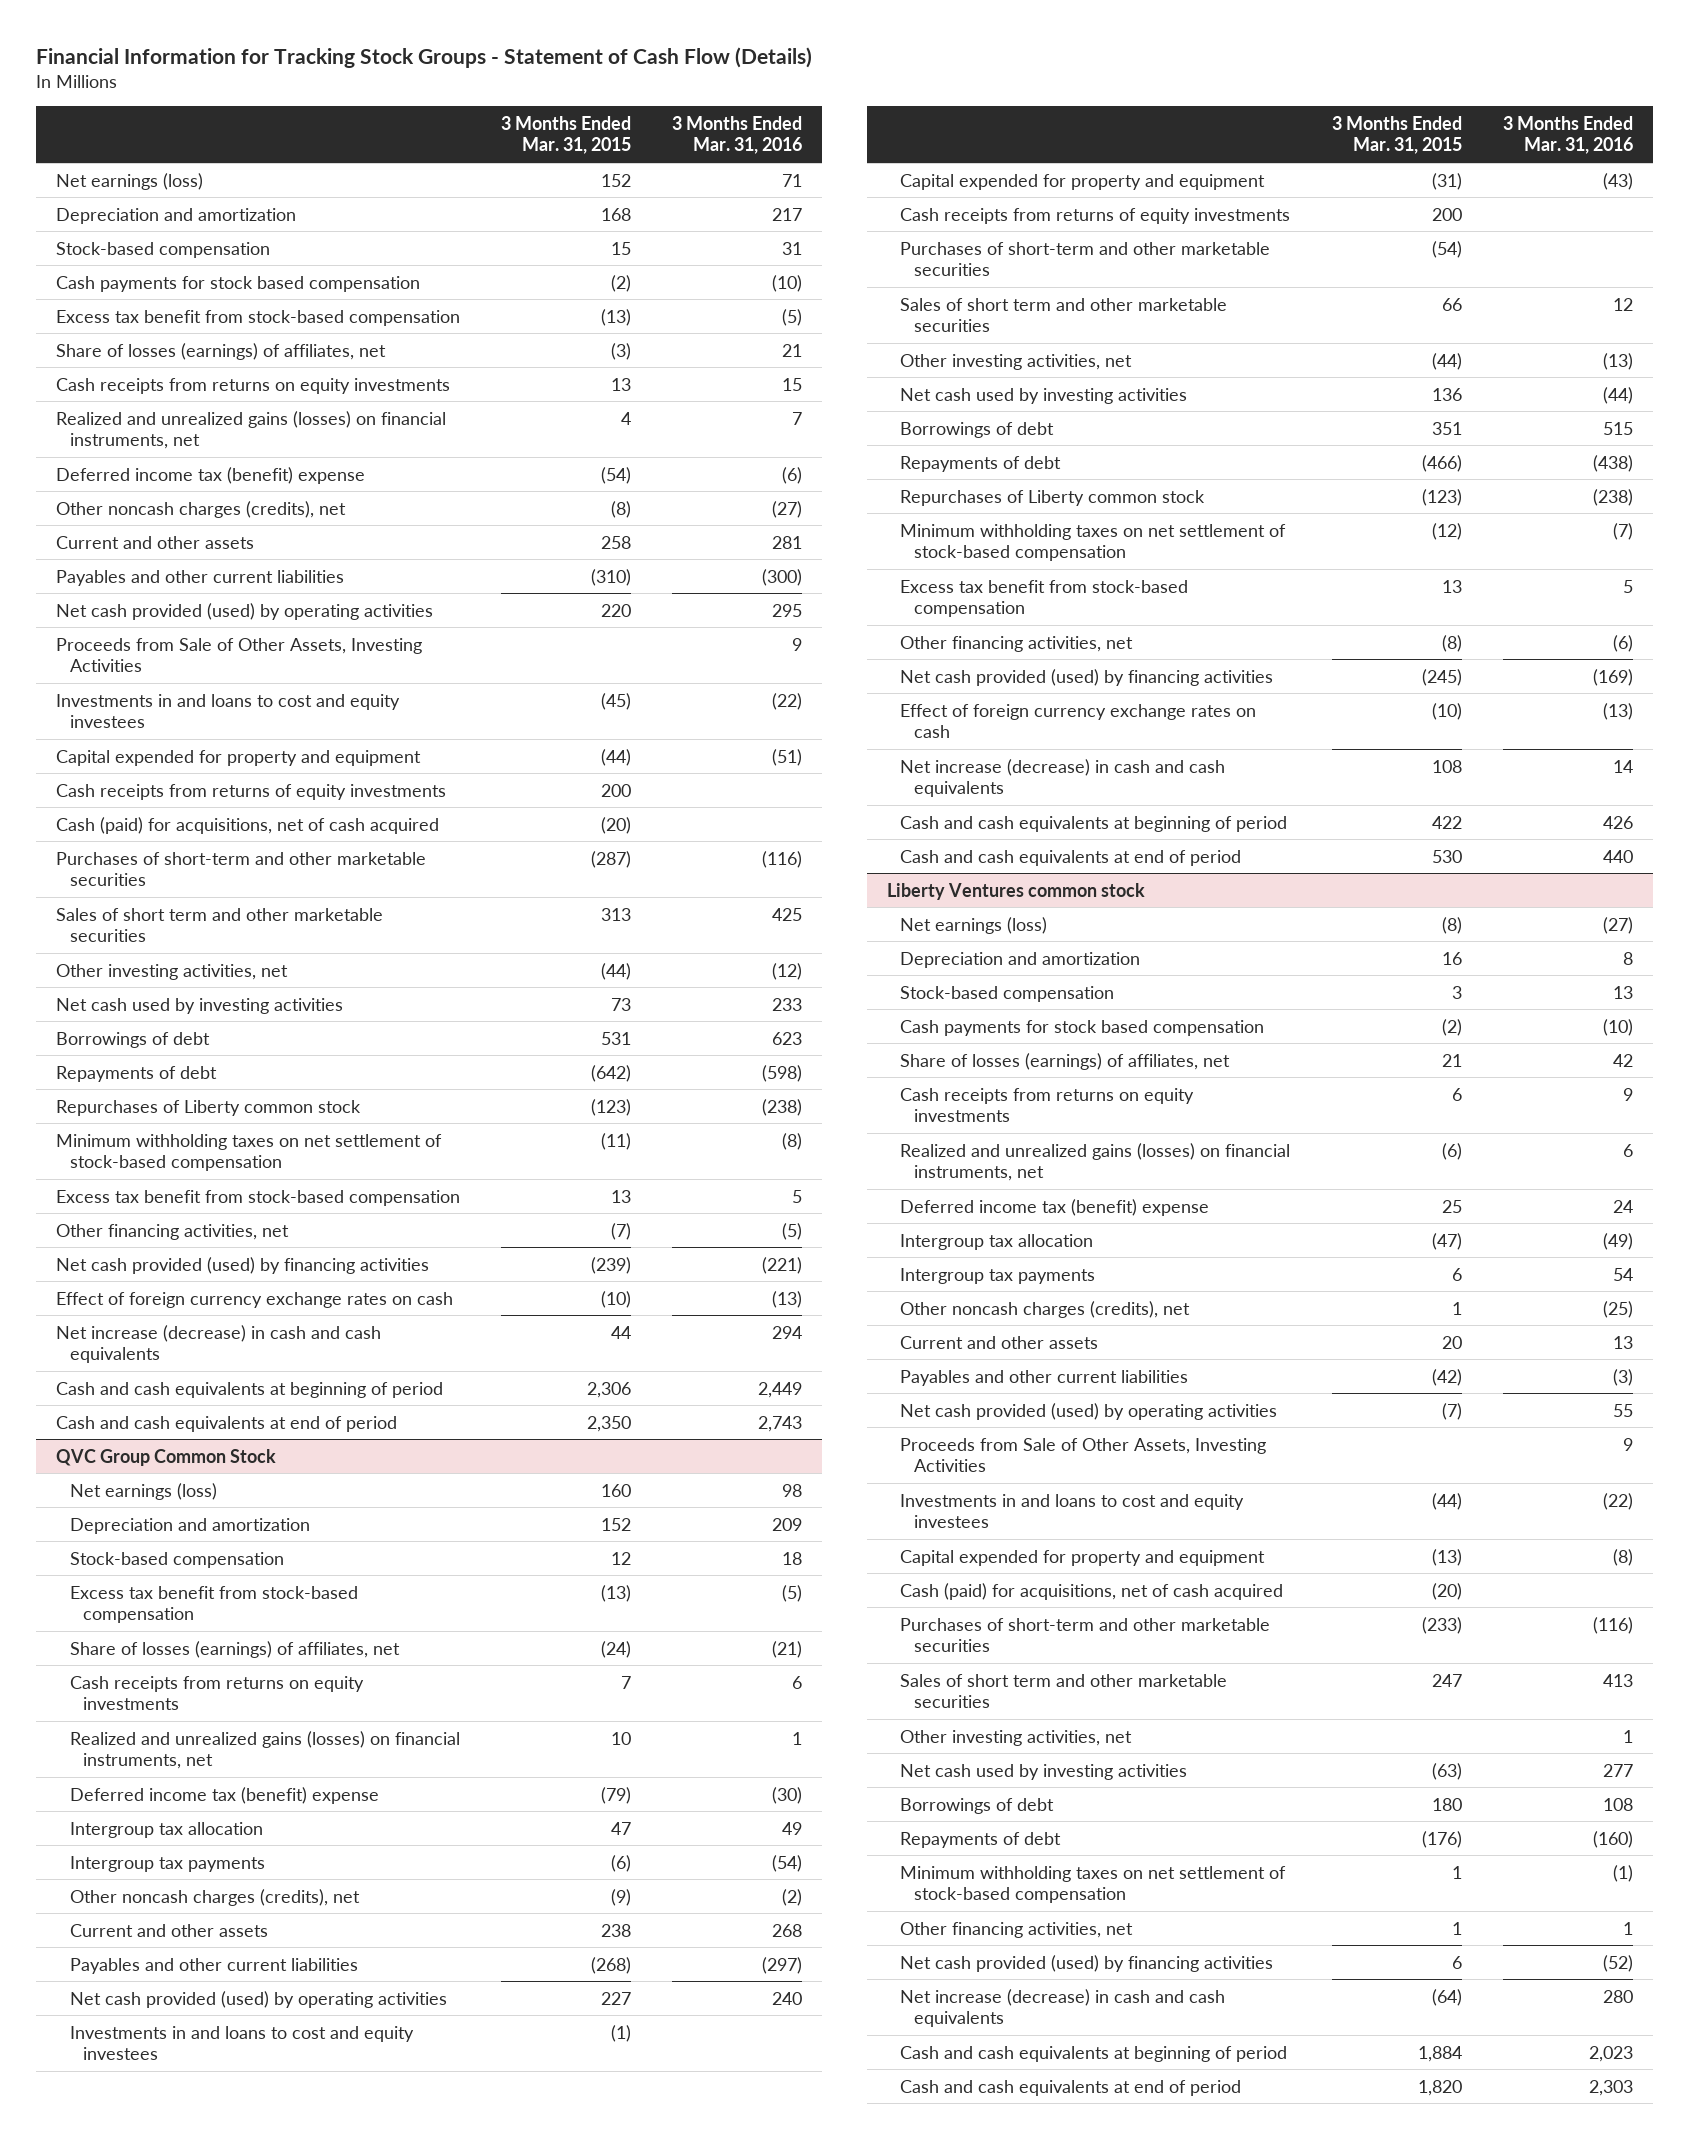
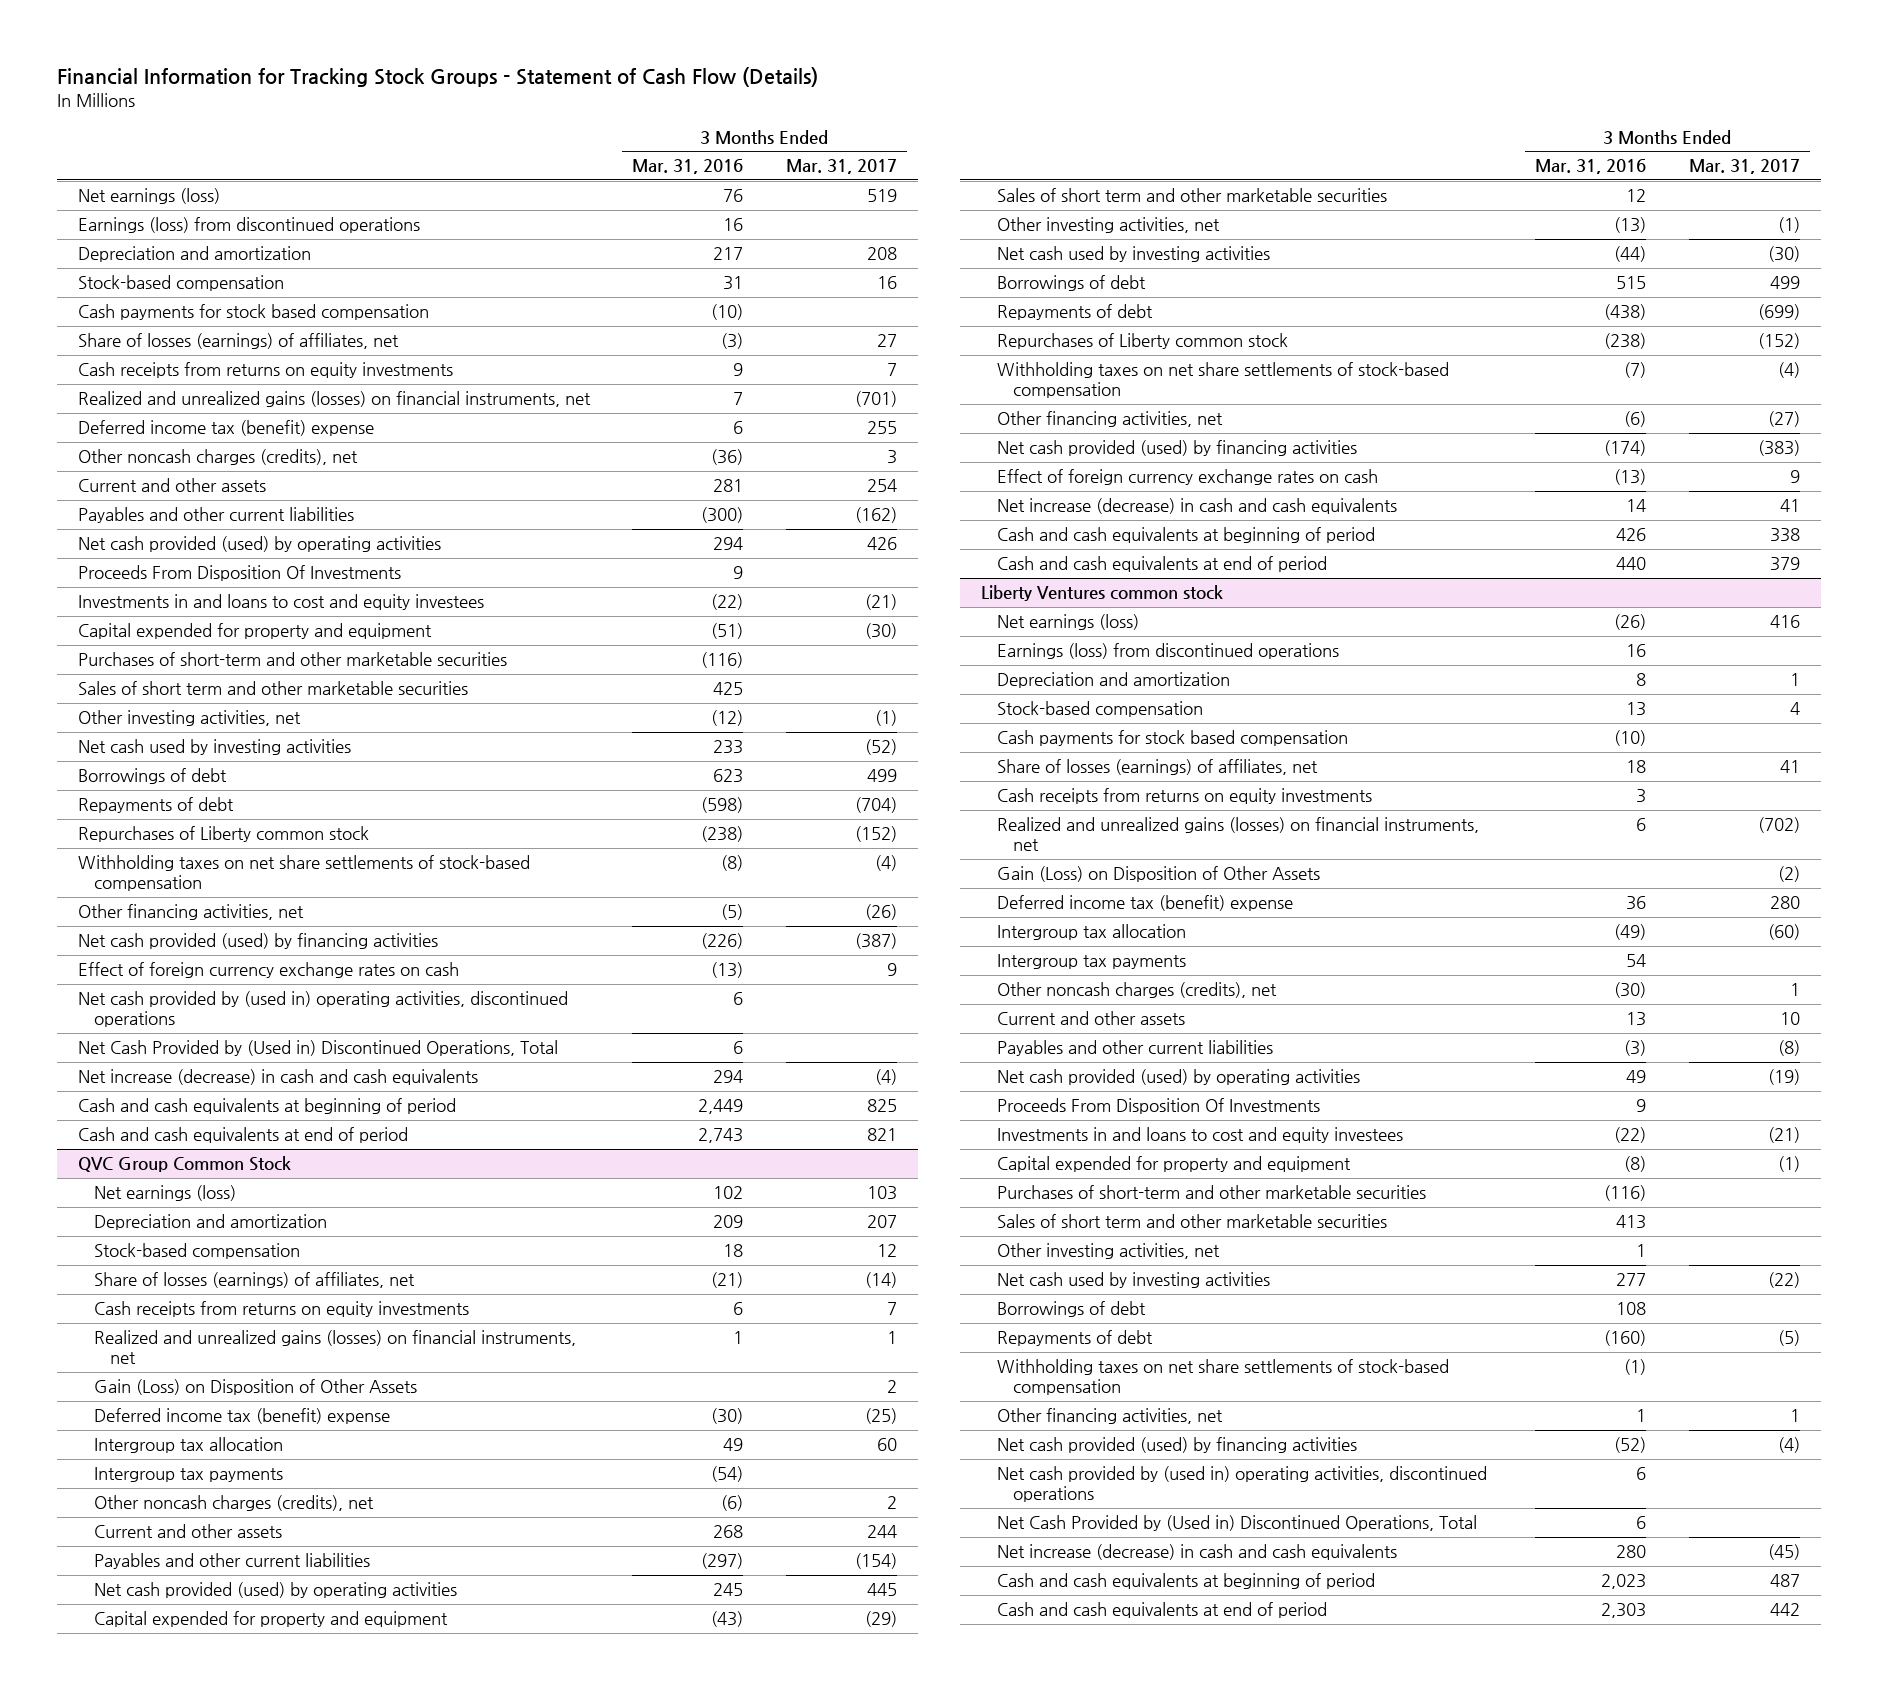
- | 3 Months Ended Mar. 31, 2015 | 3 Months Ended Mar. 31, 2016
+ | 3 Months Ended Mar. 31, 2016 | 3 Months Ended Mar. 31, 2017
- Net earnings (loss) | 152 | 71
+ Net earnings (loss) | 76 | 519
+ Earnings (loss) from discontinued operations | 16 |
- Excess tax benefit from stock-based compensation | (13) | (5)
- Share of losses (earnings) of affiliates, net | (3) | 21
- Cash receipts from returns on equity investments | 13 | 15
+ Share of losses (earnings) of affiliates, net | (3) | 27
+ Cash receipts from returns on equity investments | 9 | 7
- Deferred income tax (benefit) expense | (54) | (6)
- Other noncash charges (credits), net | (8) | (27)
+ Deferred income tax (benefit) expense | 6 | 255
+ Other noncash charges (credits), net | (36) | 3
- Net cash provided (used) by operating activities | 220 | 295
- Proceeds from Sale of Other Assets, Investing Activities | | 9
+ Net cash provided (used) by operating activities | 294 | 426
+ Proceeds From Disposition Of Investments | 9 |
- Cash receipts from returns of equity investments | 200 |
- Cash (paid) for acquisitions, net of cash acquired | (20) |
- Minimum withholding taxes on net settlement of stock-based compensation | (11) | (8)
- Excess tax benefit from stock-based compensation | 13 | 5
+ Withholding taxes on net share settlements of stock-based compensation | (8) | (4)
- Net cash provided (used) by financing activities | (239) | (221)
+ Net cash provided (used) by financing activities | (226) | (387)
+ Net cash provided by (used in) operating activities, discontinued operations | 6 |
+ Net Cash Provided by (Used in) Discontinued Operations, Total | 6 |
@ QVC Group Common Stock
- Net earnings (loss) | 160 | 98
+ Net earnings (loss) | 102 | 103
- Excess tax benefit from stock-based compensation | (13) | (5)
+ Gain (Loss) on Disposition of Other Assets | | 2
- Other noncash charges (credits), net | (9) | (2)
+ Other noncash charges (credits), net | (6) | 2
- Net cash provided (used) by operating activities | 227 | 240
- Investments in and loans to cost and equity investees | (1) |
+ Net cash provided (used) by operating activities | 245 | 445
- Cash receipts from returns of equity investments | 200 |
- Purchases of short-term and other marketable securities | (54) |
- Minimum withholding taxes on net settlement of stock-based compensation | (12) | (7)
- Excess tax benefit from stock-based compensation | 13 | 5
+ Withholding taxes on net share settlements of stock-based compensation | (7) | (4)
- Net cash provided (used) by financing activities | (245) | (169)
+ Net cash provided (used) by financing activities | (174) | (383)
@ Liberty Ventures common stock
- Net earnings (loss) | (8) | (27)
+ Net earnings (loss) | (26) | 416
+ Earnings (loss) from discontinued operations | 16 |
- Share of losses (earnings) of affiliates, net | 21 | 42
- Cash receipts from returns on equity investments | 6 | 9
+ Share of losses (earnings) of affiliates, net | 18 | 41
+ Cash receipts from returns on equity investments | 3 |
- Deferred income tax (benefit) expense | 25 | 24
+ Gain (Loss) on Disposition of Other Assets | | (2)
+ Deferred income tax (benefit) expense | 36 | 280
- Other noncash charges (credits), net | 1 | (25)
+ Other noncash charges (credits), net | (30) | 1
- Net cash provided (used) by operating activities | (7) | 55
- Proceeds from Sale of Other Assets, Investing Activities | | 9
+ Net cash provided (used) by operating activities | 49 | (19)
+ Proceeds From Disposition Of Investments | 9 |
- Cash (paid) for acquisitions, net of cash acquired | (20) |
- Minimum withholding taxes on net settlement of stock-based compensation | 1 | (1)
+ Withholding taxes on net share settlements of stock-based compensation | (1) |
+ Net cash provided by (used in) operating activities, discontinued operations | 6 |
+ Net Cash Provided by (Used in) Discontinued Operations, Total | 6 |

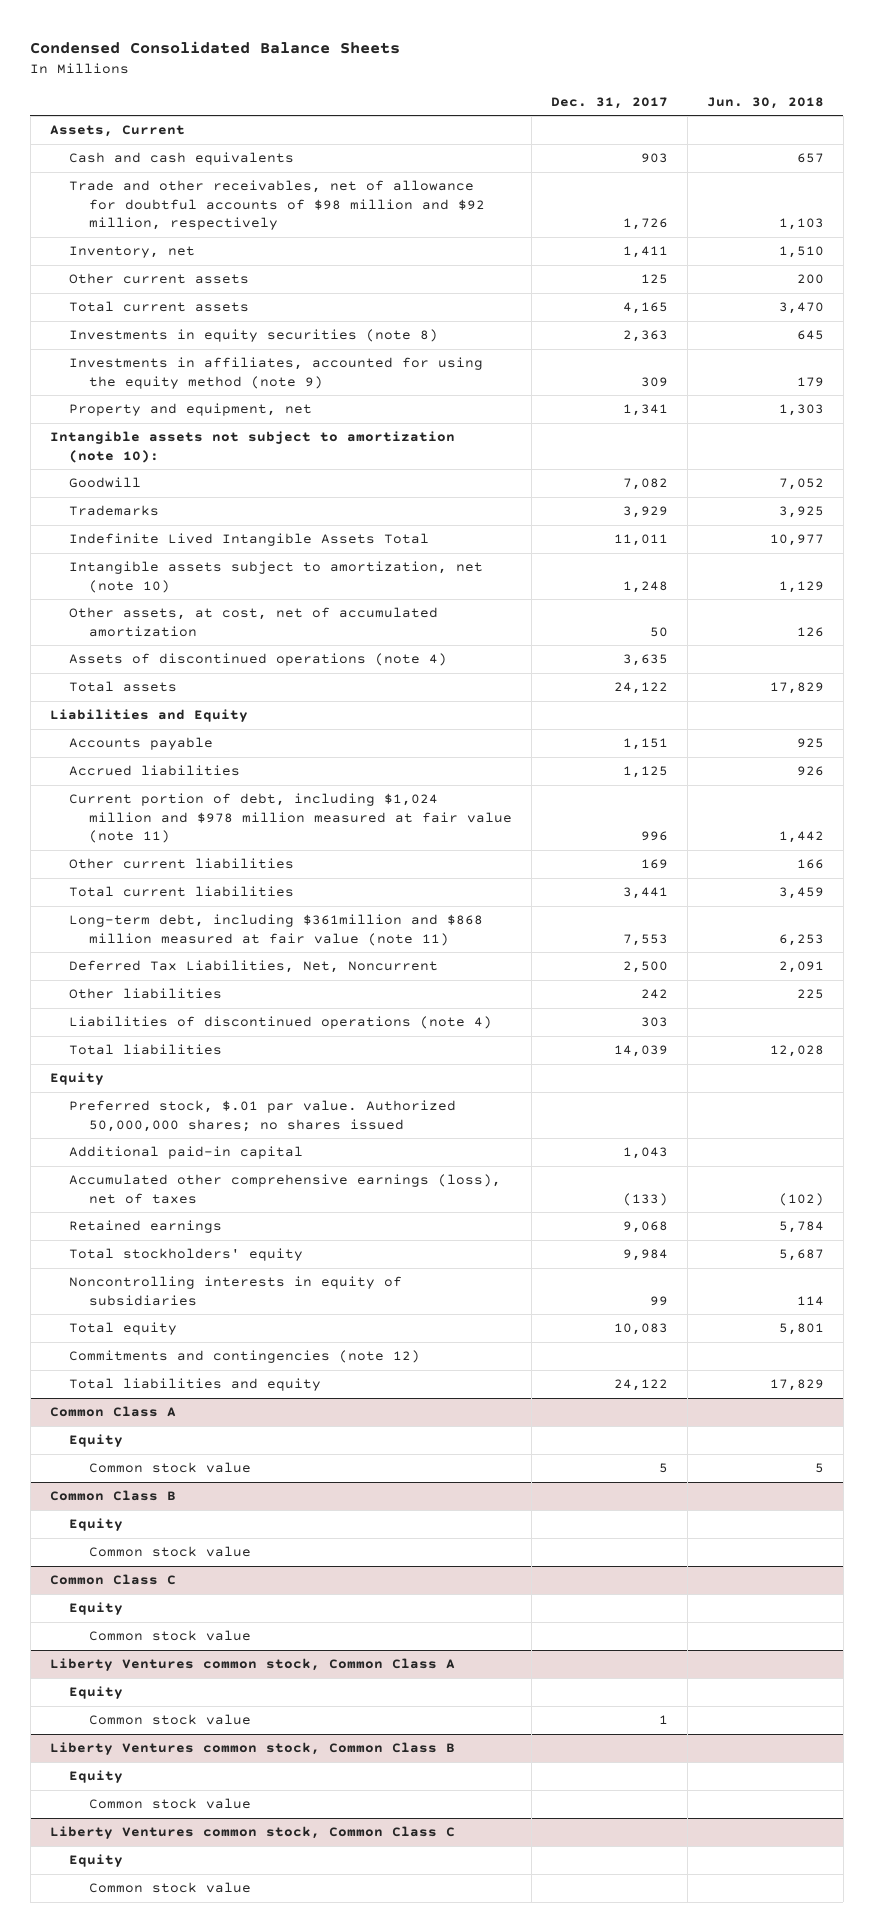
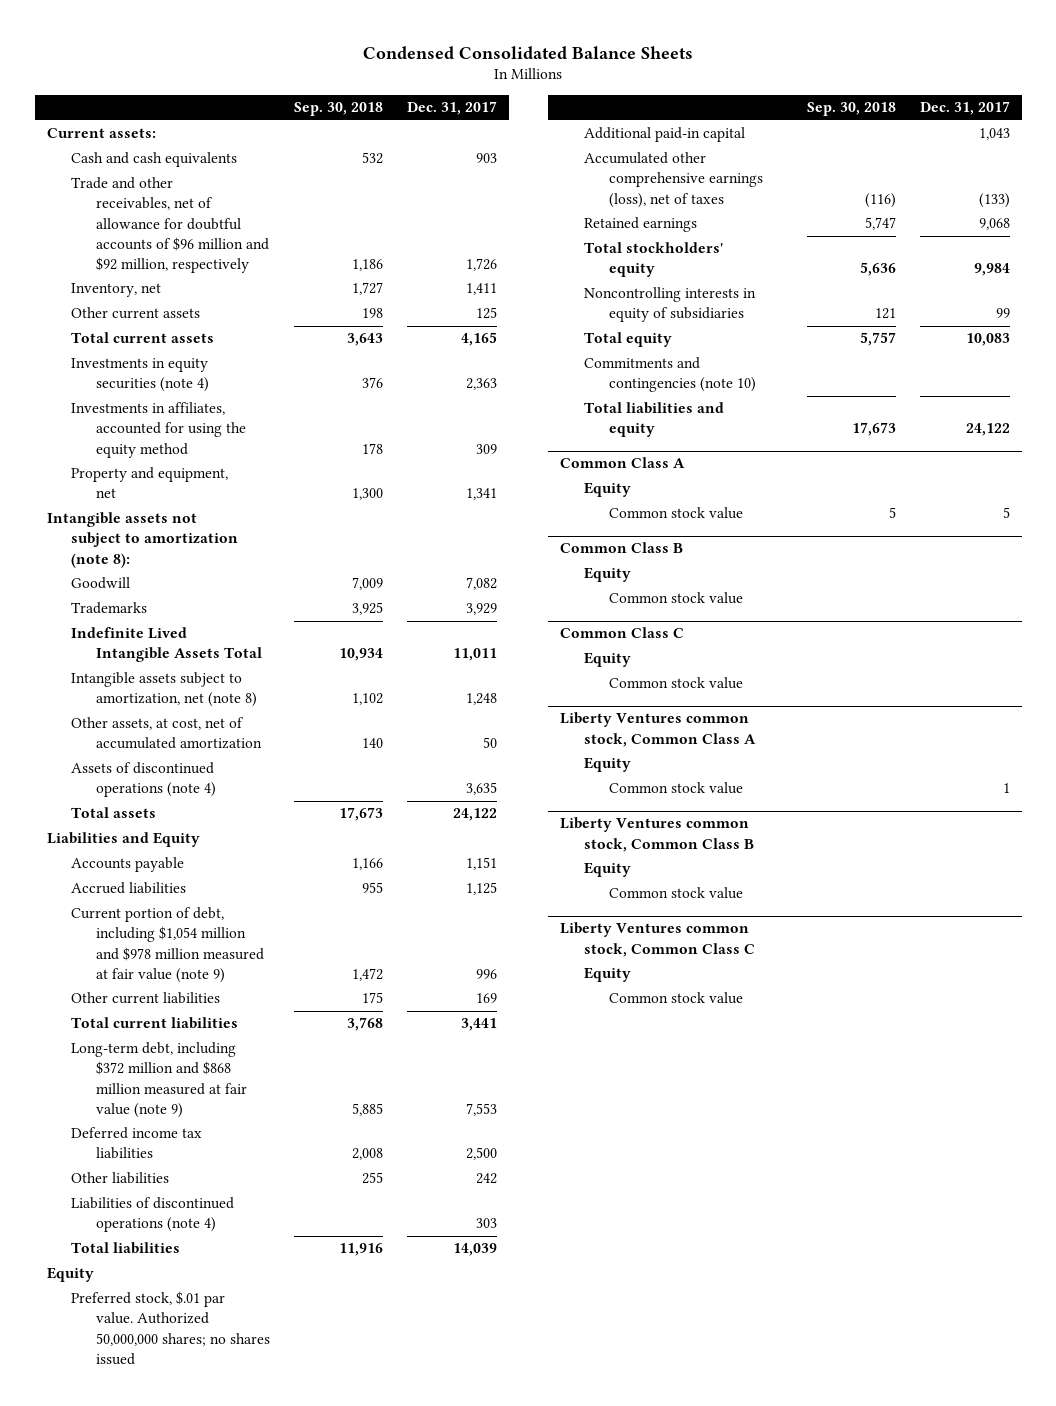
- | Dec. 31, 2017 | Jun. 30, 2018
+ | Sep. 30, 2018 | Dec. 31, 2017
- Assets, Current
+ Current assets:
- Trade and other receivables, net of allowance for doubtful accounts of $98 million and $92 million, respectively | 1,726 | 1,103
+ Trade and other receivables, net of allowance for doubtful accounts of $96 million and $92 million, respectively | 1,186 | 1,726
- Investments in equity securities (note 8) | 2,363 | 645
- Investments in affiliates, accounted for using the equity method (note 9) | 309 | 179
+ Investments in equity securities (note 4) | 376 | 2,363
+ Investments in affiliates, accounted for using the equity method | 178 | 309
- Intangible assets not subject to amortization (note 10):
+ Intangible assets not subject to amortization (note 8):
- Intangible assets subject to amortization, net (note 10) | 1,248 | 1,129
+ Intangible assets subject to amortization, net (note 8) | 1,102 | 1,248
- Current portion of debt, including $1,024 million and $978 million measured at fair value (note 11) | 996 | 1,442
+ Current portion of debt, including $1,054 million and $978 million measured at fair value (note 9) | 1,472 | 996
- Long-term debt, including $361million and $868 million measured at fair value (note 11) | 7,553 | 6,253
- Deferred Tax Liabilities, Net, Noncurrent | 2,500 | 2,091
+ Long-term debt, including $372 million and $868 million measured at fair value (note 9) | 5,885 | 7,553
+ Deferred income tax liabilities | 2,008 | 2,500
- Commitments and contingencies (note 12)
+ Commitments and contingencies (note 10)

